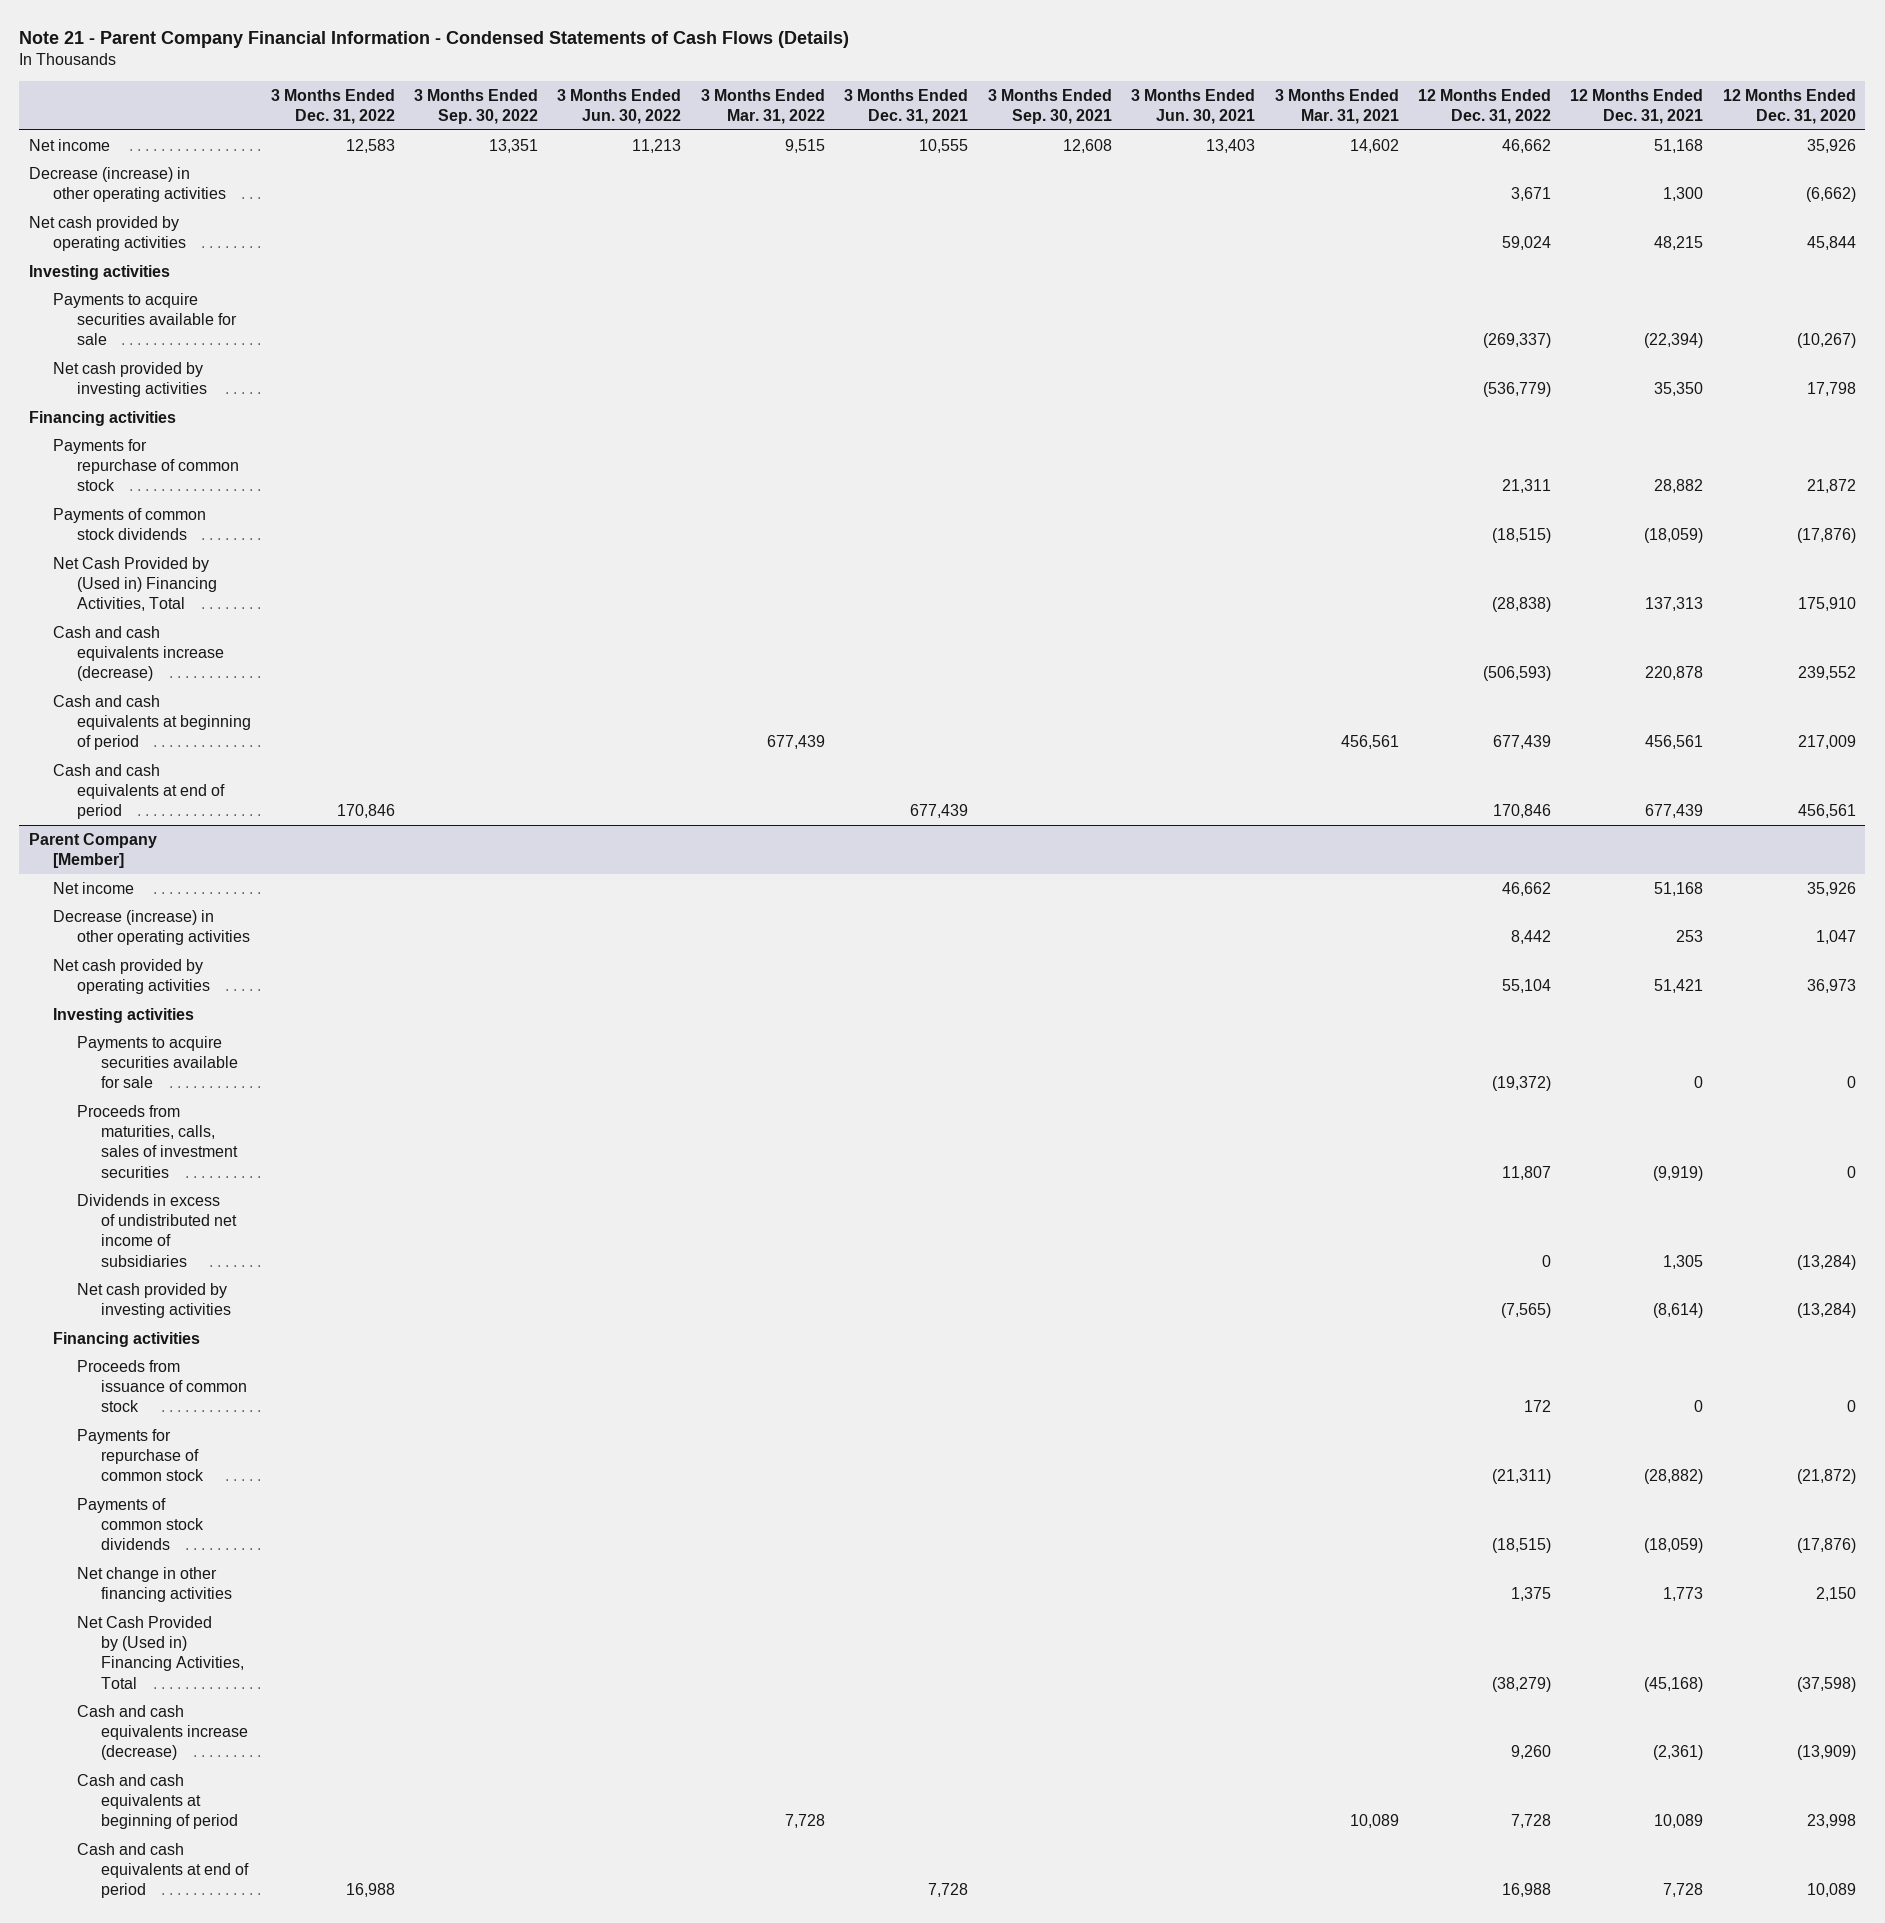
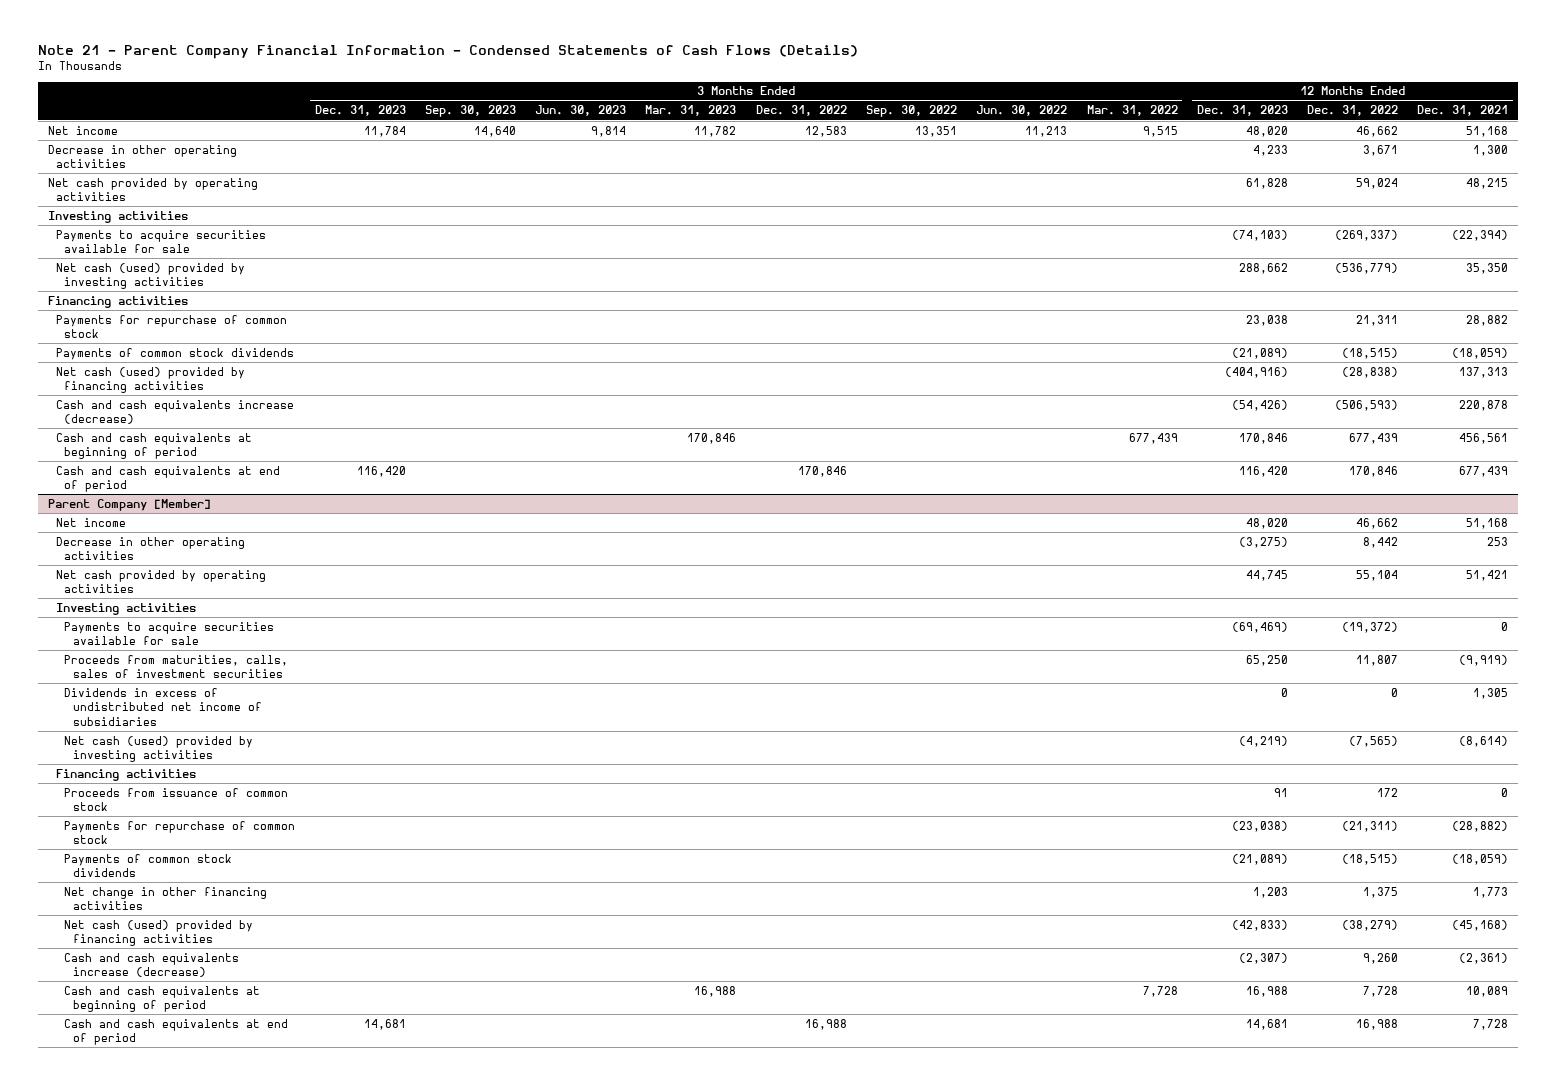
- | 3 Months Ended Dec. 31, 2022 | 3 Months Ended Sep. 30, 2022 | 3 Months Ended Jun. 30, 2022 | 3 Months Ended Mar. 31, 2022 | 3 Months Ended Dec. 31, 2021 | 3 Months Ended Sep. 30, 2021 | 3 Months Ended Jun. 30, 2021 | 3 Months Ended Mar. 31, 2021 | 12 Months Ended Dec. 31, 2022 | 12 Months Ended Dec. 31, 2021 | 12 Months Ended Dec. 31, 2020
+ | 3 Months Ended Dec. 31, 2023 | 3 Months Ended Sep. 30, 2023 | 3 Months Ended Jun. 30, 2023 | 3 Months Ended Mar. 31, 2023 | 3 Months Ended Dec. 31, 2022 | 3 Months Ended Sep. 30, 2022 | 3 Months Ended Jun. 30, 2022 | 3 Months Ended Mar. 31, 2022 | 12 Months Ended Dec. 31, 2023 | 12 Months Ended Dec. 31, 2022 | 12 Months Ended Dec. 31, 2021
- Decrease (increase) in other operating activities | | | | | | | | | 3,671 | 1,300 | (6,662)
+ Decrease in other operating activities | | | | | | | | | 4,233 | 3,671 | 1,300
- Net cash provided by investing activities | | | | | | | | | (536,779) | 35,350 | 17,798
+ Net cash (used) provided by investing activities | | | | | | | | | 288,662 | (536,779) | 35,350
- Net Cash Provided by (Used in) Financing Activities, Total | | | | | | | | | (28,838) | 137,313 | 175,910
+ Net cash (used) provided by financing activities | | | | | | | | | (404,916) | (28,838) | 137,313
@ Parent Company [Member]
- Decrease (increase) in other operating activities | | | | | | | | | 8,442 | 253 | 1,047
+ Decrease in other operating activities | | | | | | | | | (3,275) | 8,442 | 253
- Net cash provided by investing activities | | | | | | | | | (7,565) | (8,614) | (13,284)
+ Net cash (used) provided by investing activities | | | | | | | | | (4,219) | (7,565) | (8,614)
- Net Cash Provided by (Used in) Financing Activities, Total | | | | | | | | | (38,279) | (45,168) | (37,598)
+ Net cash (used) provided by financing activities | | | | | | | | | (42,833) | (38,279) | (45,168)

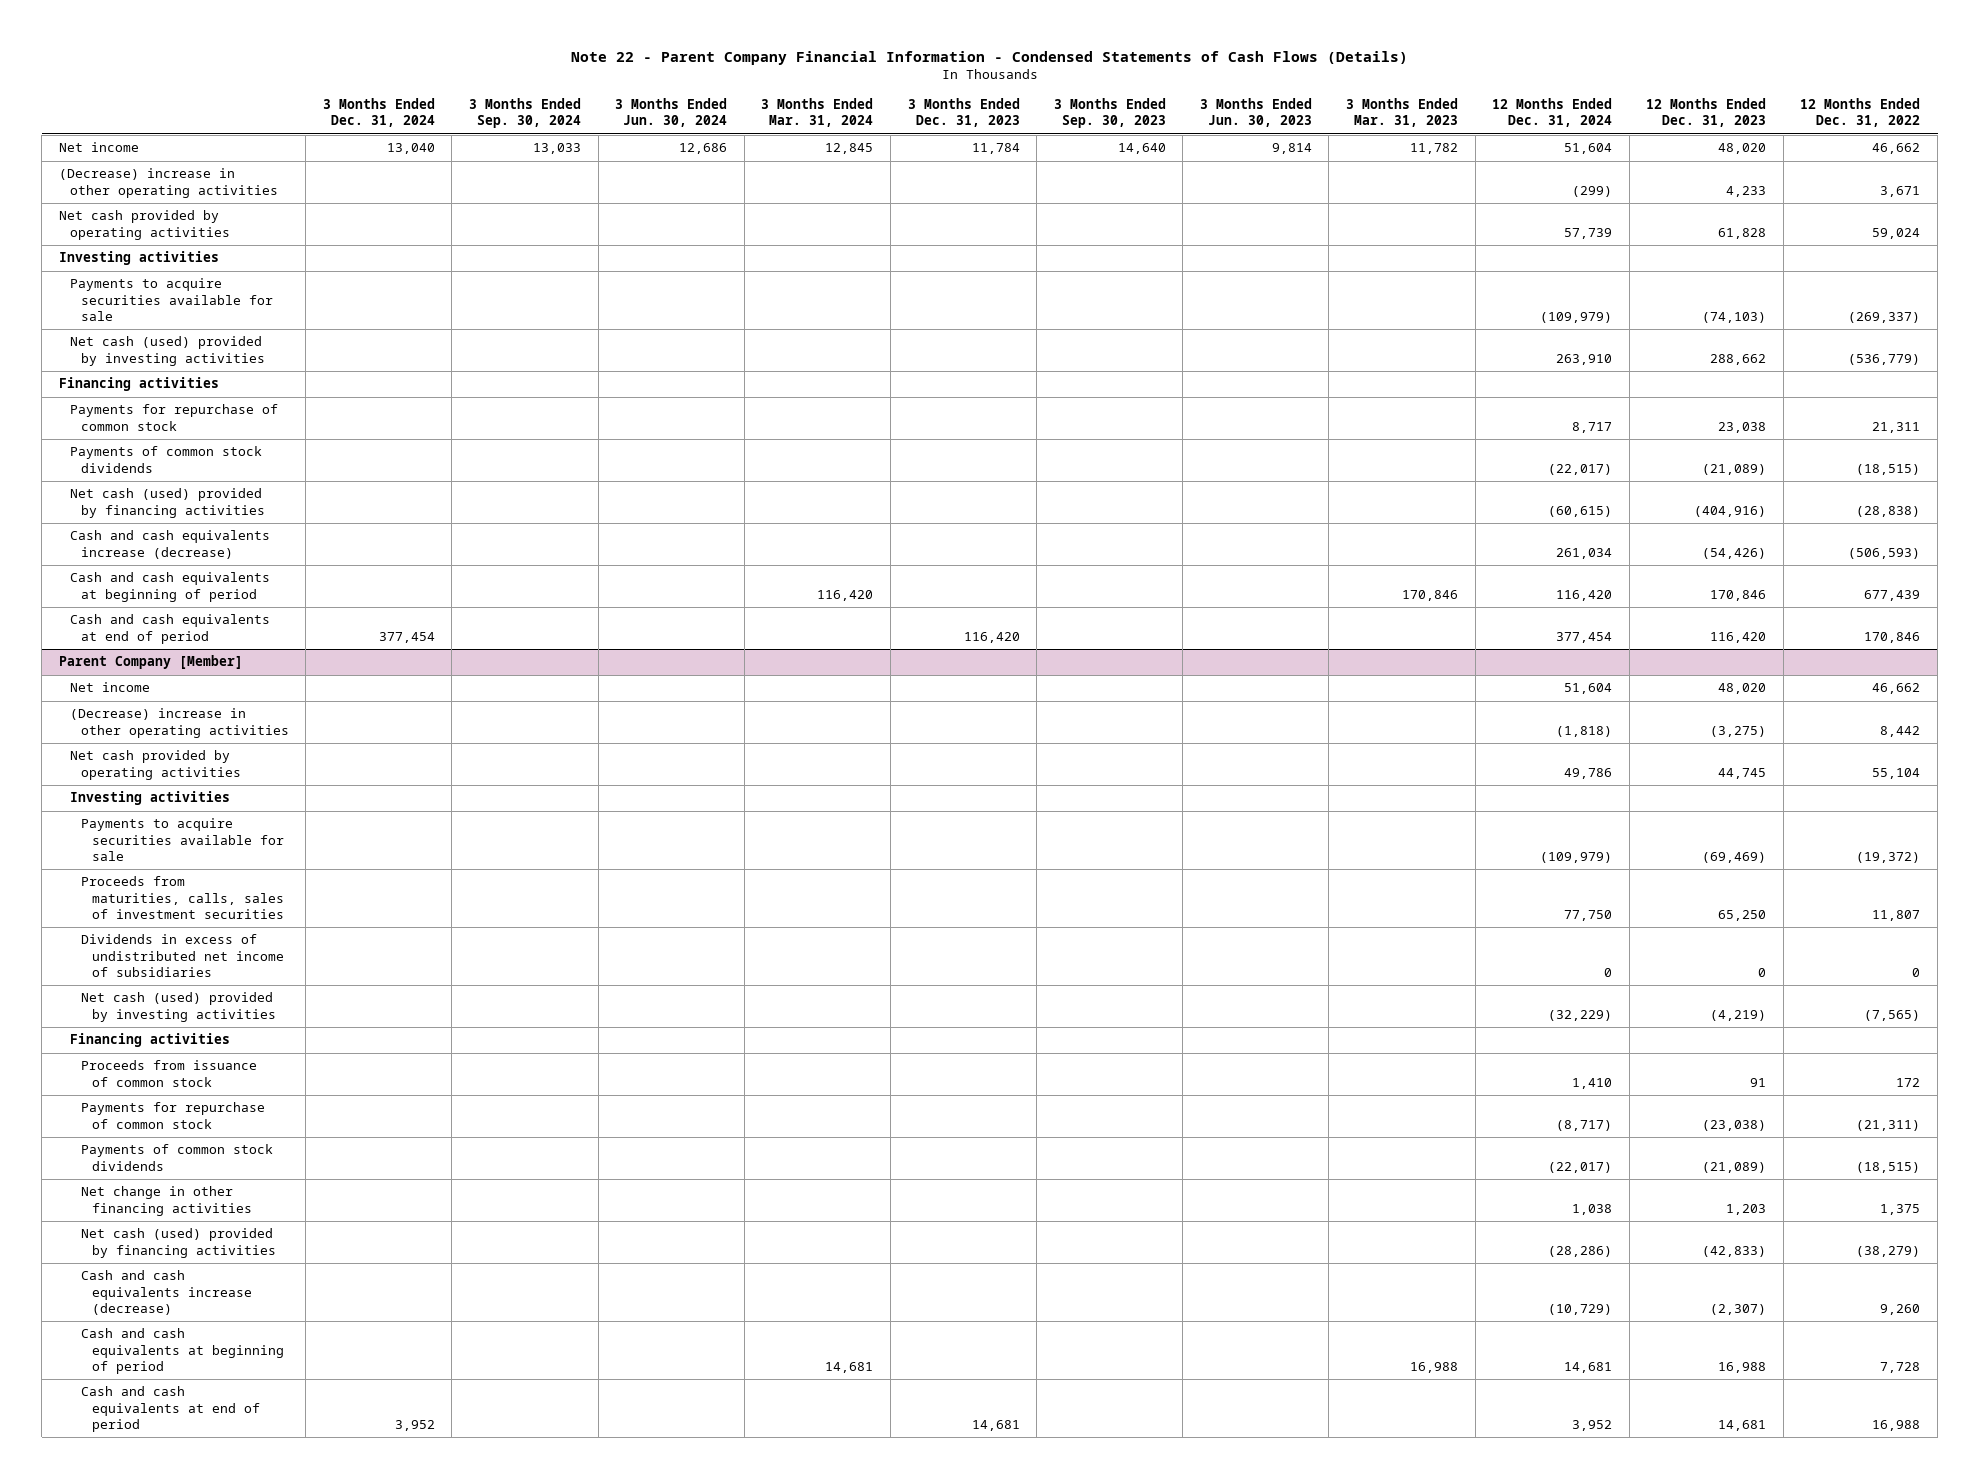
- Note 21 - Parent Company Financial Information - Condensed Statements of Cash Flows (Details)
+ Note 22 - Parent Company Financial Information - Condensed Statements of Cash Flows (Details)
- | 3 Months Ended Dec. 31, 2023 | 3 Months Ended Sep. 30, 2023 | 3 Months Ended Jun. 30, 2023 | 3 Months Ended Mar. 31, 2023 | 3 Months Ended Dec. 31, 2022 | 3 Months Ended Sep. 30, 2022 | 3 Months Ended Jun. 30, 2022 | 3 Months Ended Mar. 31, 2022 | 12 Months Ended Dec. 31, 2023 | 12 Months Ended Dec. 31, 2022 | 12 Months Ended Dec. 31, 2021
+ | 3 Months Ended Dec. 31, 2024 | 3 Months Ended Sep. 30, 2024 | 3 Months Ended Jun. 30, 2024 | 3 Months Ended Mar. 31, 2024 | 3 Months Ended Dec. 31, 2023 | 3 Months Ended Sep. 30, 2023 | 3 Months Ended Jun. 30, 2023 | 3 Months Ended Mar. 31, 2023 | 12 Months Ended Dec. 31, 2024 | 12 Months Ended Dec. 31, 2023 | 12 Months Ended Dec. 31, 2022
- Decrease in other operating activities | | | | | | | | | 4,233 | 3,671 | 1,300
+ (Decrease) increase in other operating activities | | | | | | | | | (299) | 4,233 | 3,671
@ Parent Company [Member]
- Decrease in other operating activities | | | | | | | | | (3,275) | 8,442 | 253
+ (Decrease) increase in other operating activities | | | | | | | | | (1,818) | (3,275) | 8,442

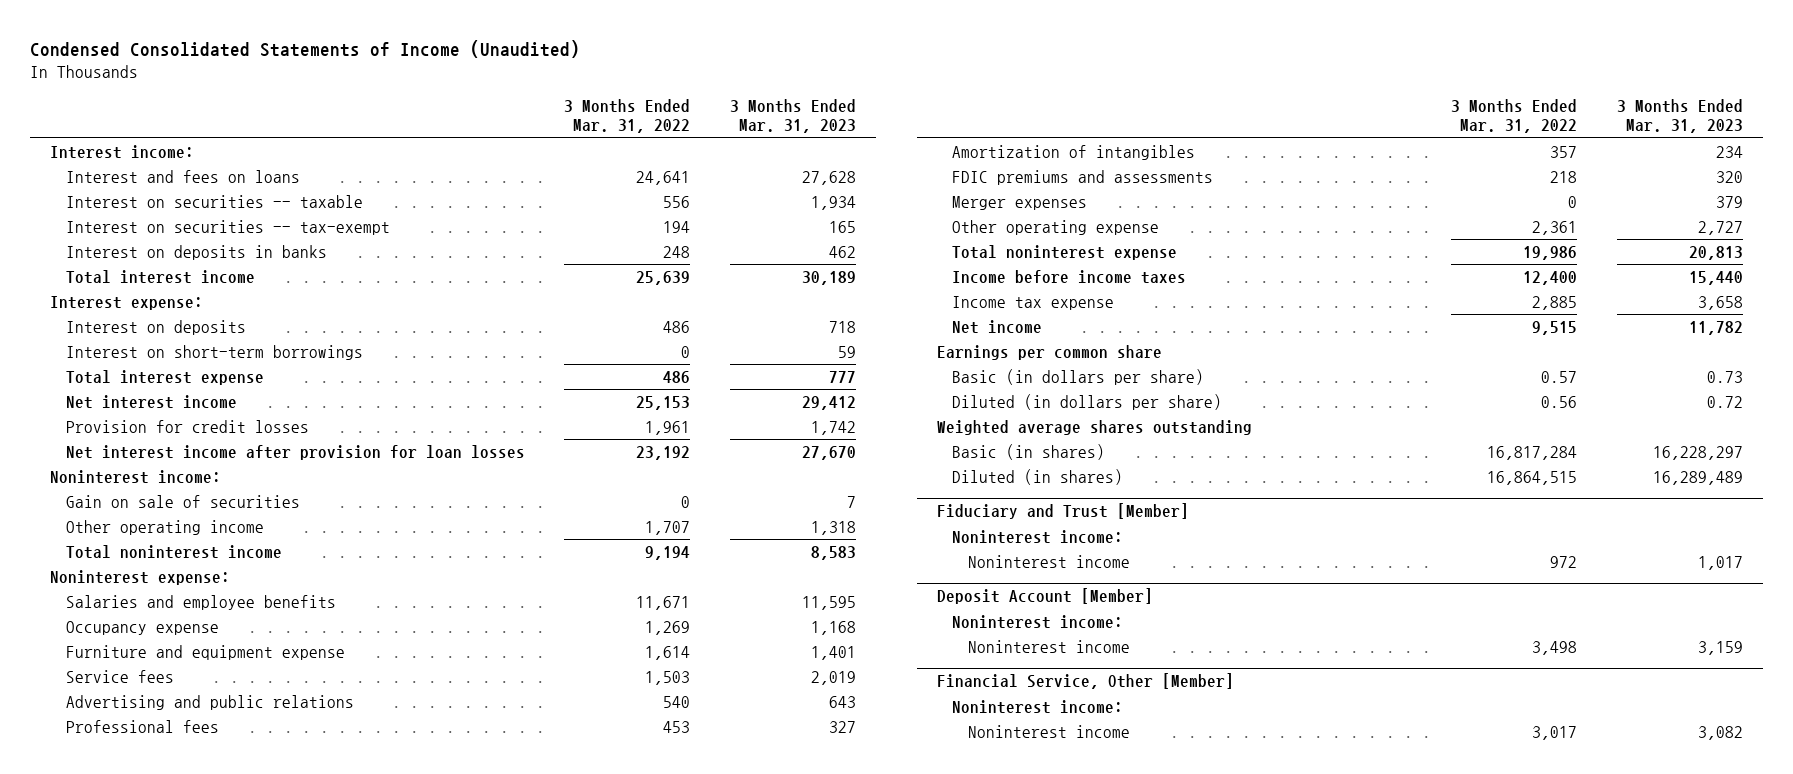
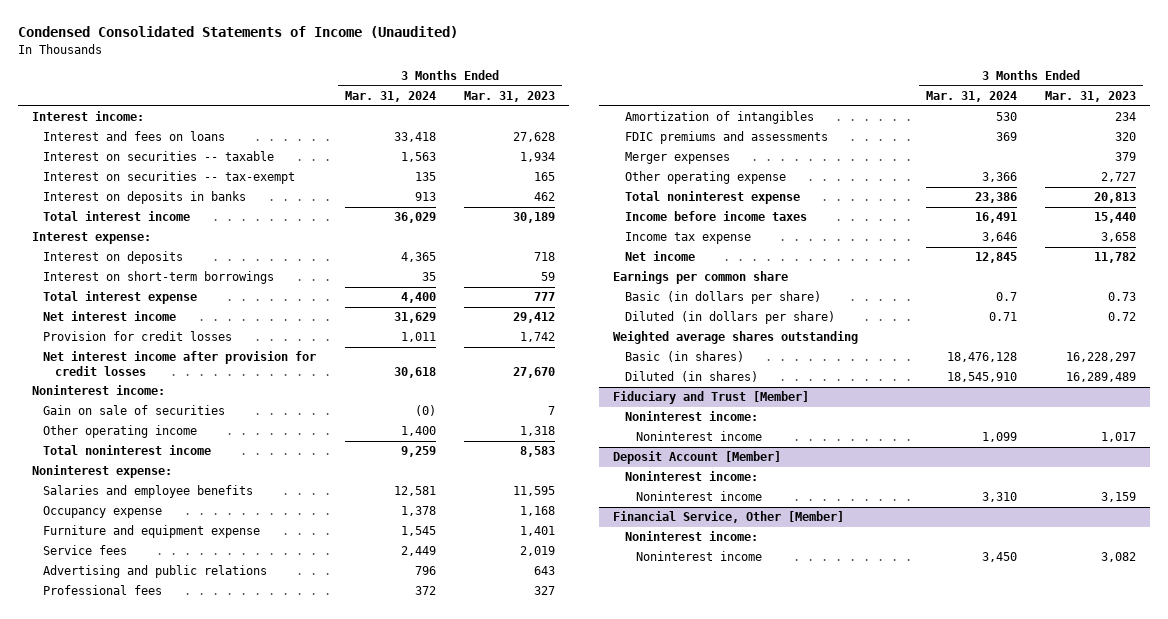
- | 3 Months Ended Mar. 31, 2022 | 3 Months Ended Mar. 31, 2023
+ | 3 Months Ended Mar. 31, 2024 | 3 Months Ended Mar. 31, 2023
- Net interest income after provision for loan losses | 23,192 | 27,670
+ Net interest income after provision for credit losses | 30,618 | 27,670

